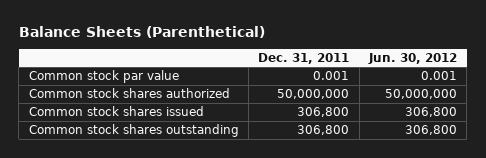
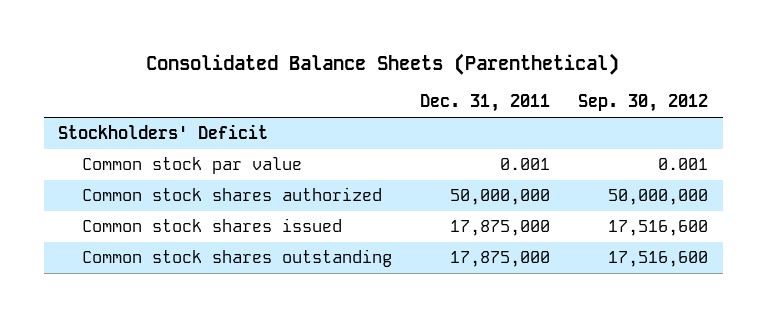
- Balance Sheets (Parenthetical)
+ Consolidated Balance Sheets (Parenthetical)
- | Dec. 31, 2011 | Jun. 30, 2012
+ | Dec. 31, 2011 | Sep. 30, 2012
+ Stockholders' Deficit
- Common stock shares issued | 306,800 | 306,800
- Common stock shares outstanding | 306,800 | 306,800
+ Common stock shares issued | 17,875,000 | 17,516,600
+ Common stock shares outstanding | 17,875,000 | 17,516,600

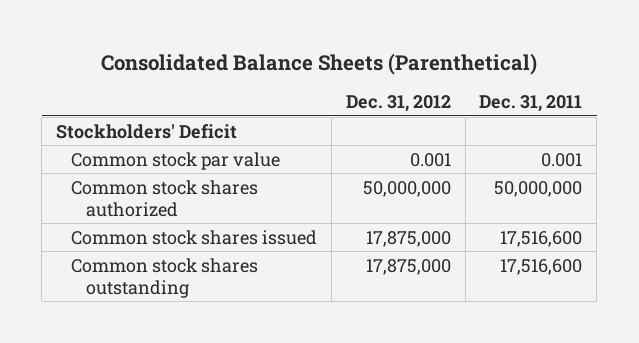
- | Dec. 31, 2011 | Sep. 30, 2012
+ | Dec. 31, 2012 | Dec. 31, 2011
- Common stock shares issued | 17,875,000 | 17,516,600
- Common stock shares outstanding | 17,875,000 | 17,516,600
+ Common stock shares issued | 17,875,000 | 17,516,600
+ Common stock shares outstanding | 17,875,000 | 17,516,600

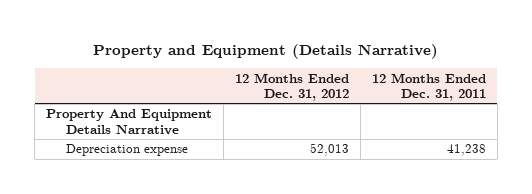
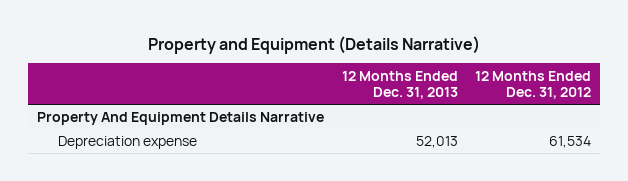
- | 12 Months Ended Dec. 31, 2012 | 12 Months Ended Dec. 31, 2011
+ | 12 Months Ended Dec. 31, 2013 | 12 Months Ended Dec. 31, 2012
- Depreciation expense | 52,013 | 41,238
+ Depreciation expense | 52,013 | 61,534

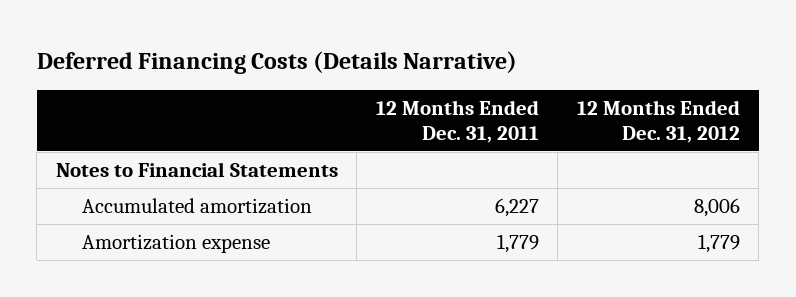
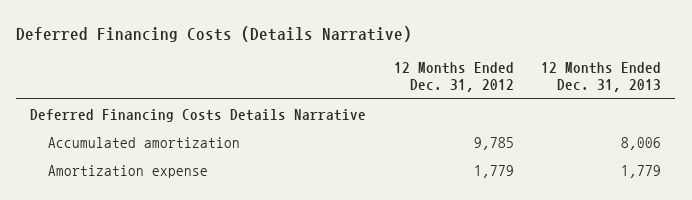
- | 12 Months Ended Dec. 31, 2011 | 12 Months Ended Dec. 31, 2012
+ | 12 Months Ended Dec. 31, 2012 | 12 Months Ended Dec. 31, 2013
- Notes to Financial Statements
- Accumulated amortization | 6,227 | 8,006
+ Deferred Financing Costs Details Narrative
+ Accumulated amortization | 9,785 | 8,006

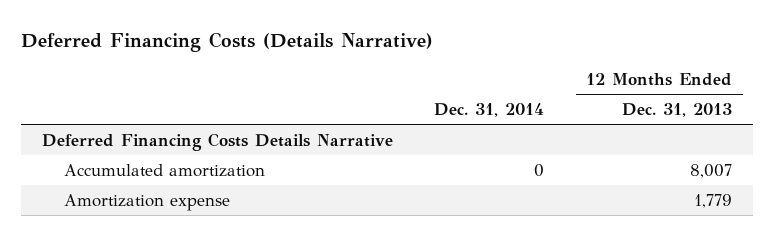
- | 12 Months Ended Dec. 31, 2012 | 12 Months Ended Dec. 31, 2013
+ | Dec. 31, 2014 | 12 Months Ended Dec. 31, 2013
- Accumulated amortization | 9,785 | 8,006
+ Accumulated amortization | 0 | 8,007

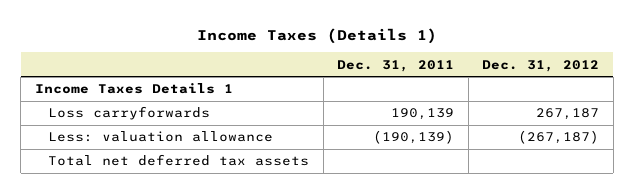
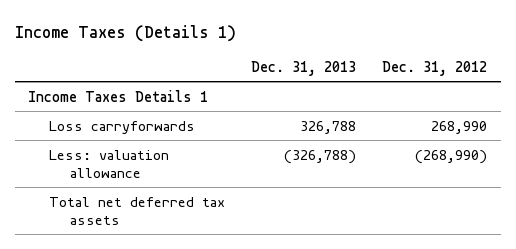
- | Dec. 31, 2011 | Dec. 31, 2012
+ | Dec. 31, 2013 | Dec. 31, 2012
- Loss carryforwards | 190,139 | 267,187
- Less: valuation allowance | (190,139) | (267,187)
+ Loss carryforwards | 326,788 | 268,990
+ Less: valuation allowance | (326,788) | (268,990)

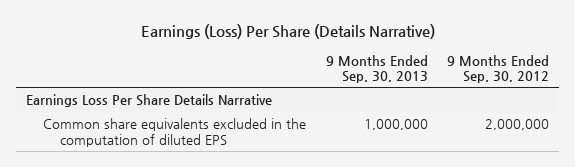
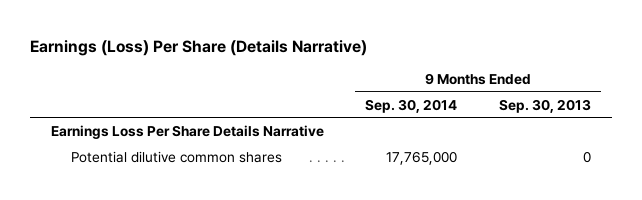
- | 9 Months Ended Sep. 30, 2013 | 9 Months Ended Sep. 30, 2012
+ | 9 Months Ended Sep. 30, 2014 | 9 Months Ended Sep. 30, 2013
- Common share equivalents excluded in the computation of diluted EPS | 1,000,000 | 2,000,000
+ Potential dilutive common shares | 17,765,000 | 0

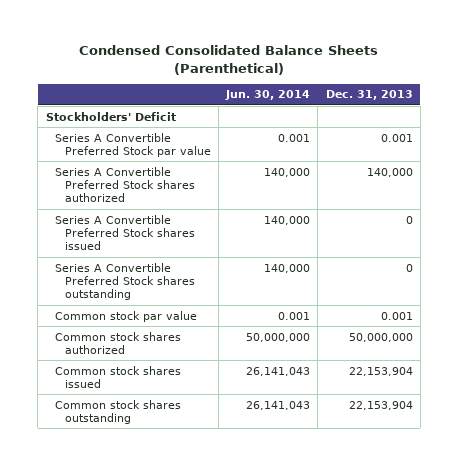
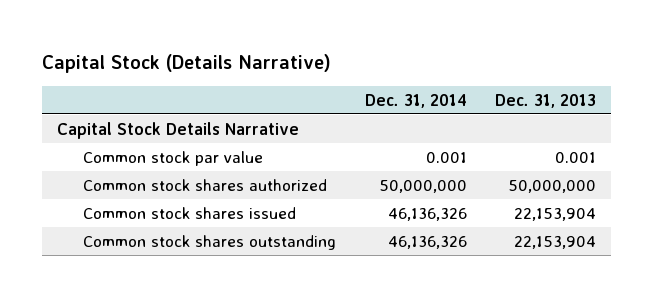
- Condensed Consolidated Balance Sheets (Parenthetical)
+ Capital Stock (Details Narrative)
- | Jun. 30, 2014 | Dec. 31, 2013
+ | Dec. 31, 2014 | Dec. 31, 2013
- Stockholders' Deficit
- Series A Convertible Preferred Stock par value | 0.001 | 0.001
- Series A Convertible Preferred Stock shares authorized | 140,000 | 140,000
- Series A Convertible Preferred Stock shares issued | 140,000 | 0
- Series A Convertible Preferred Stock shares outstanding | 140,000 | 0
+ Capital Stock Details Narrative

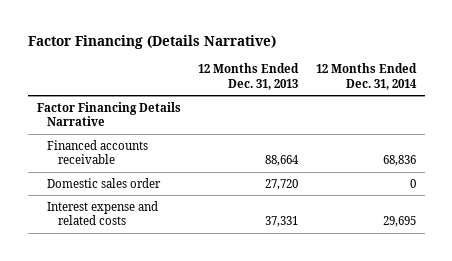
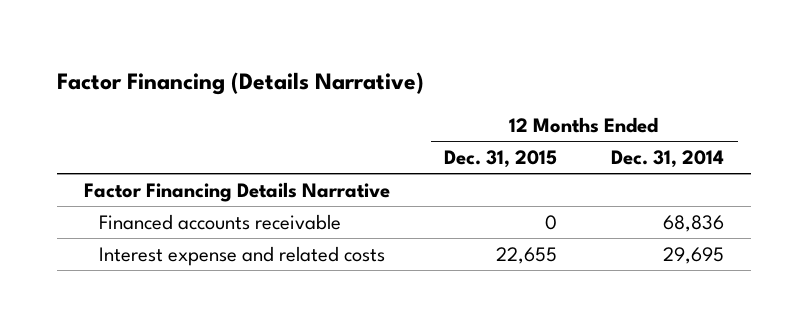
- | 12 Months Ended Dec. 31, 2013 | 12 Months Ended Dec. 31, 2014
+ | 12 Months Ended Dec. 31, 2015 | 12 Months Ended Dec. 31, 2014
- Domestic sales order | 27,720 | 0

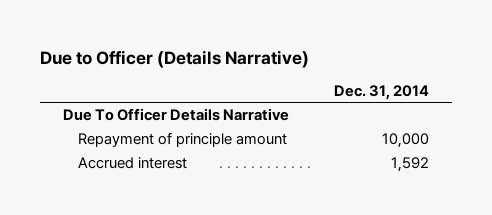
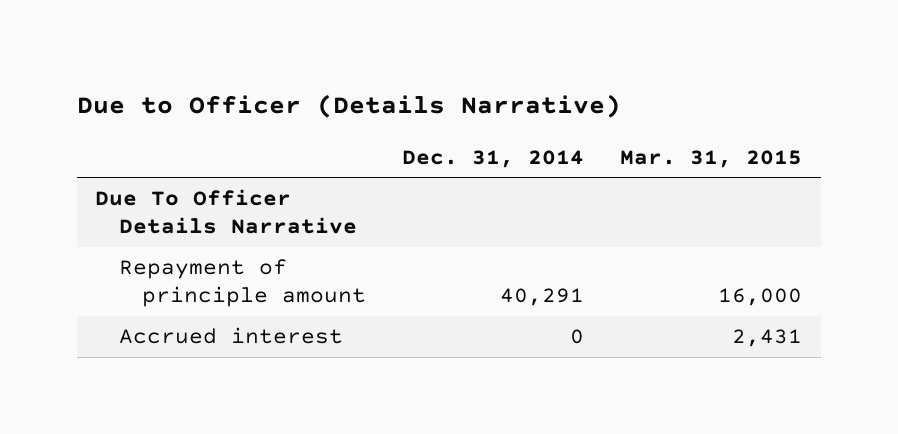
- | Dec. 31, 2014
+ | Dec. 31, 2014 | Mar. 31, 2015
- Repayment of principle amount | 10,000
- Accrued interest | 1,592
+ Repayment of principle amount | 40,291 | 16,000
+ Accrued interest | 0 | 2,431

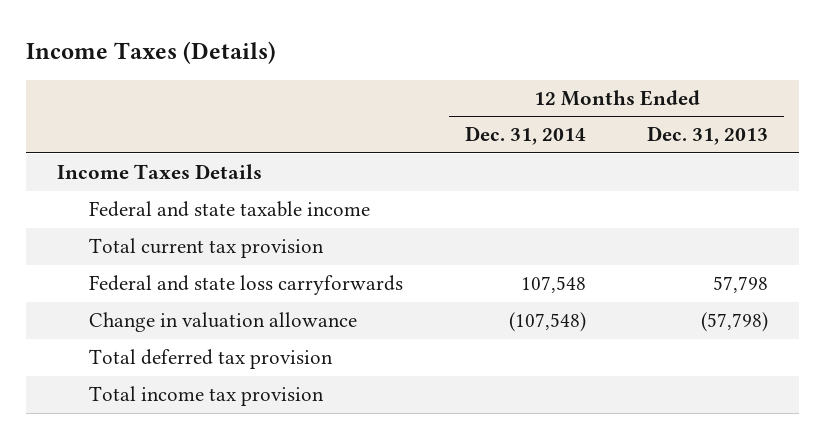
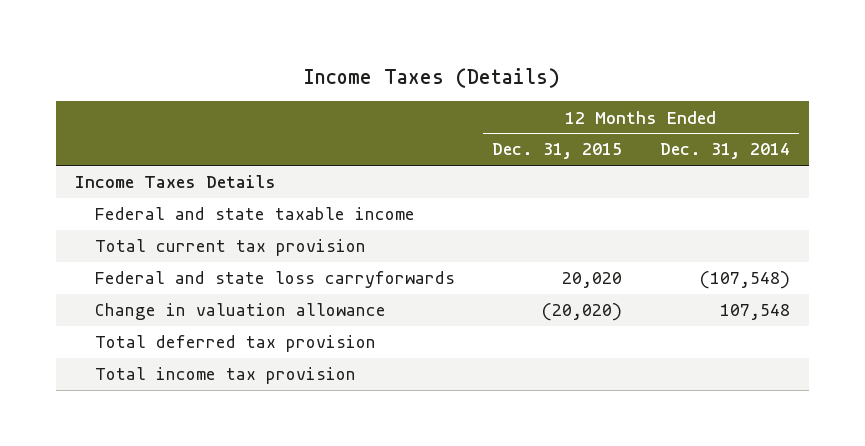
- | 12 Months Ended Dec. 31, 2014 | 12 Months Ended Dec. 31, 2013
+ | 12 Months Ended Dec. 31, 2015 | 12 Months Ended Dec. 31, 2014
- Federal and state loss carryforwards | 107,548 | 57,798
- Change in valuation allowance | (107,548) | (57,798)
+ Federal and state loss carryforwards | 20,020 | (107,548)
+ Change in valuation allowance | (20,020) | 107,548

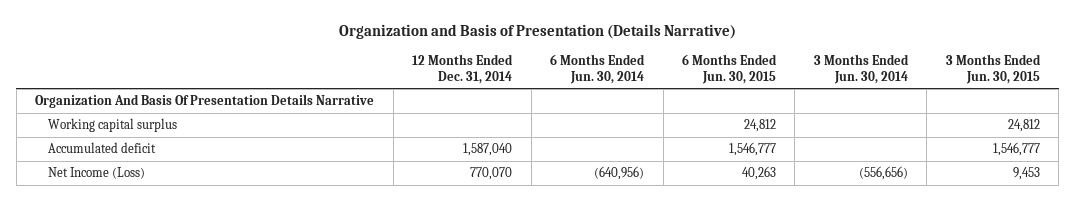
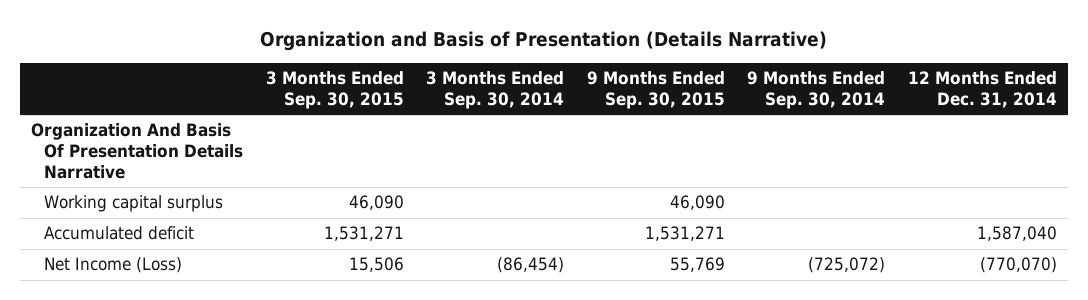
- | 12 Months Ended Dec. 31, 2014 | 6 Months Ended Jun. 30, 2014 | 6 Months Ended Jun. 30, 2015 | 3 Months Ended Jun. 30, 2014 | 3 Months Ended Jun. 30, 2015
+ | 3 Months Ended Sep. 30, 2015 | 3 Months Ended Sep. 30, 2014 | 9 Months Ended Sep. 30, 2015 | 9 Months Ended Sep. 30, 2014 | 12 Months Ended Dec. 31, 2014
- Net Income (Loss) | 770,070 | (640,956) | 40,263 | (556,656) | 9,453
+ Net Income (Loss) | 15,506 | (86,454) | 55,769 | (725,072) | (770,070)

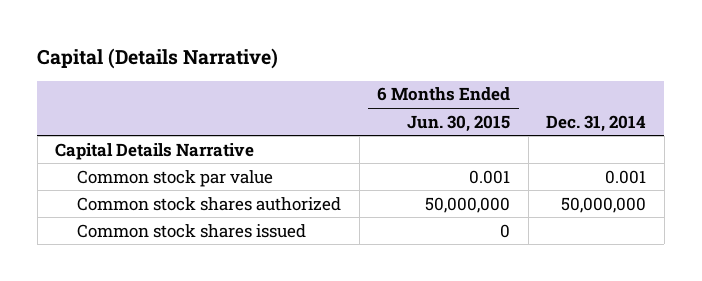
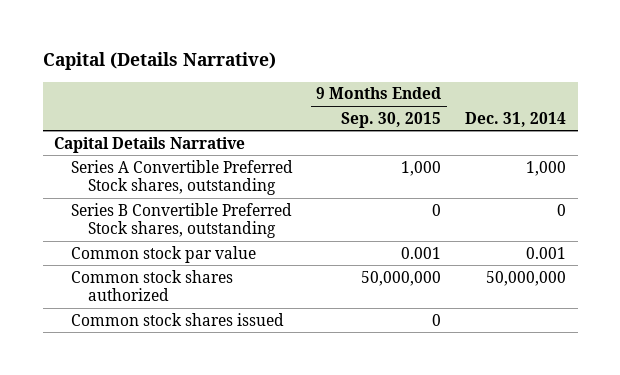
- | 6 Months Ended Jun. 30, 2015 | Dec. 31, 2014
+ | 9 Months Ended Sep. 30, 2015 | Dec. 31, 2014
+ Series A Convertible Preferred Stock shares, outstanding | 1,000 | 1,000
+ Series B Convertible Preferred Stock shares, outstanding | 0 | 0

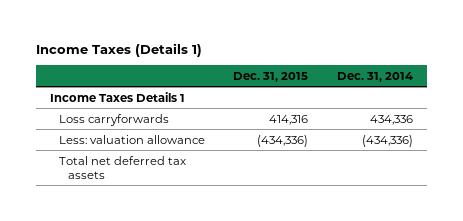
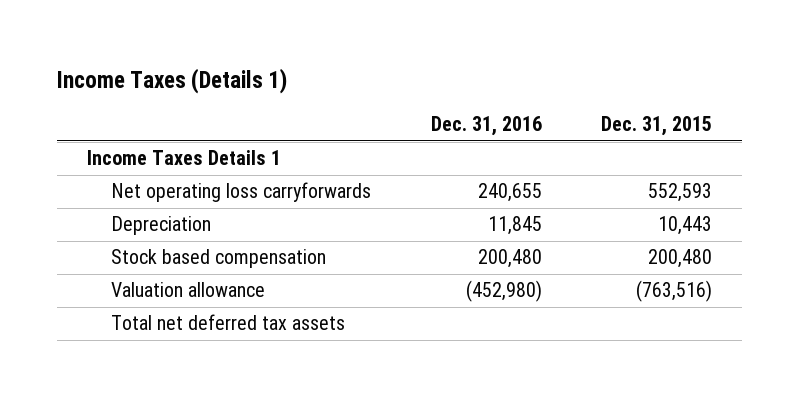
- | Dec. 31, 2015 | Dec. 31, 2014
+ | Dec. 31, 2016 | Dec. 31, 2015
- Loss carryforwards | 414,316 | 434,336
- Less: valuation allowance | (434,336) | (434,336)
+ Net operating loss carryforwards | 240,655 | 552,593
+ Depreciation | 11,845 | 10,443
+ Stock based compensation | 200,480 | 200,480
+ Valuation allowance | (452,980) | (763,516)

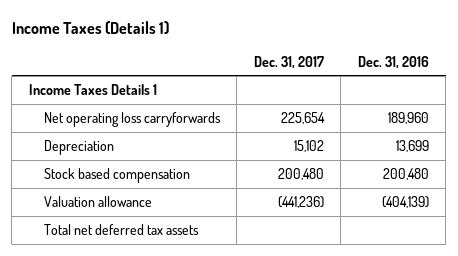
- | Dec. 31, 2016 | Dec. 31, 2015
+ | Dec. 31, 2017 | Dec. 31, 2016
- Net operating loss carryforwards | 240,655 | 552,593
- Depreciation | 11,845 | 10,443
+ Net operating loss carryforwards | 225,654 | 189,960
+ Depreciation | 15,102 | 13,699
- Valuation allowance | (452,980) | (763,516)
+ Valuation allowance | (441,236) | (404,139)

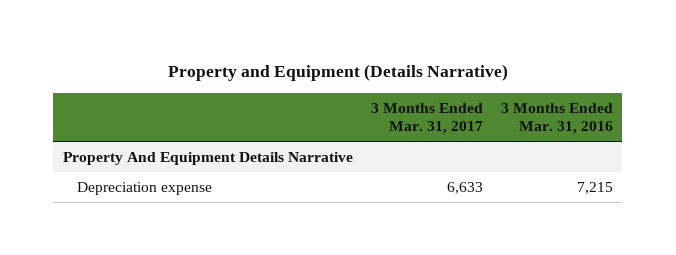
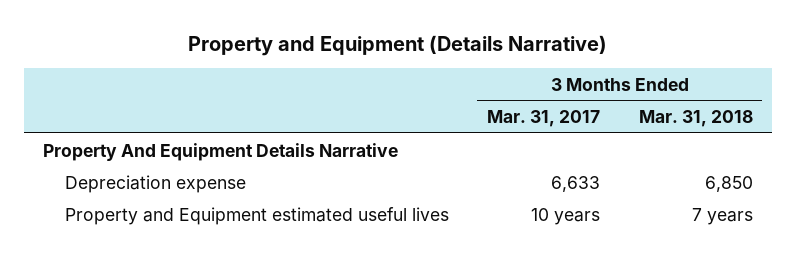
- | 3 Months Ended Mar. 31, 2017 | 3 Months Ended Mar. 31, 2016
+ | 3 Months Ended Mar. 31, 2017 | 3 Months Ended Mar. 31, 2018
+ Property and Equipment estimated useful lives | 10 years | 7 years

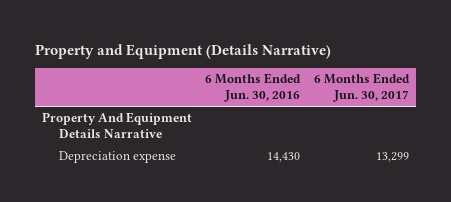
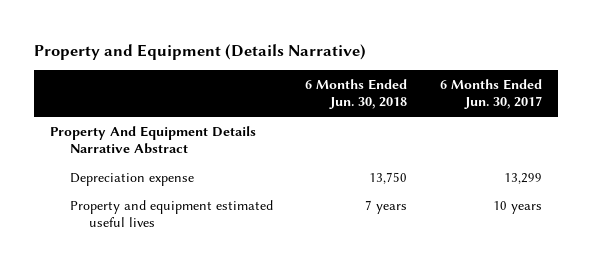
- | 6 Months Ended Jun. 30, 2016 | 6 Months Ended Jun. 30, 2017
+ | 6 Months Ended Jun. 30, 2018 | 6 Months Ended Jun. 30, 2017
- Property And Equipment Details Narrative
+ Property And Equipment Details Narrative Abstract
+ Property and equipment estimated useful lives | 7 years | 10 years

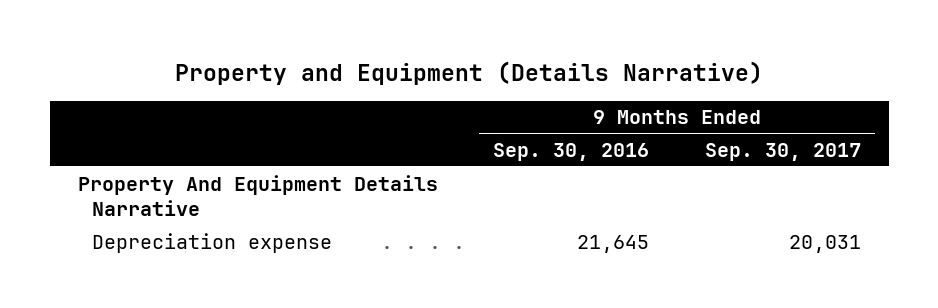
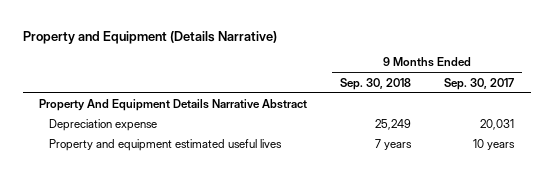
- | 9 Months Ended Sep. 30, 2016 | 9 Months Ended Sep. 30, 2017
+ | 9 Months Ended Sep. 30, 2018 | 9 Months Ended Sep. 30, 2017
- Property And Equipment Details Narrative
+ Property And Equipment Details Narrative Abstract
+ Property and equipment estimated useful lives | 7 years | 10 years

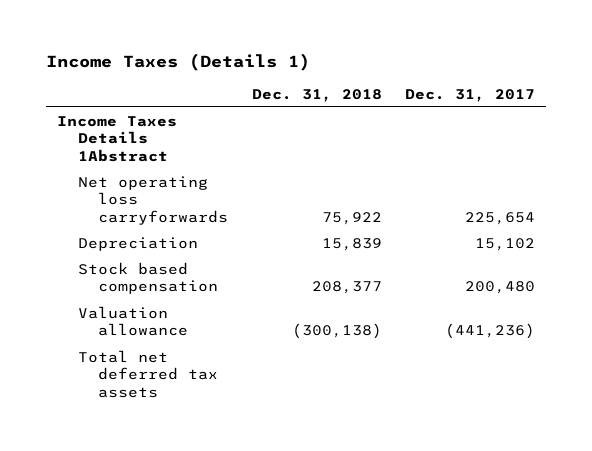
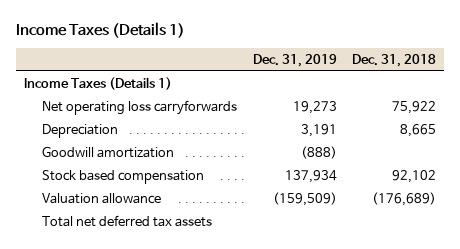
- | Dec. 31, 2018 | Dec. 31, 2017
+ | Dec. 31, 2019 | Dec. 31, 2018
- Income Taxes Details 1Abstract
+ Income Taxes (Details 1)
- Depreciation | 15,839 | 15,102
- Stock based compensation | 208,377 | 200,480
- Valuation allowance | (300,138) | (441,236)
+ Depreciation | 3,191 | 8,665
+ Goodwill amortization | (888) |
+ Stock based compensation | 137,934 | 92,102
+ Valuation allowance | (159,509) | (176,689)

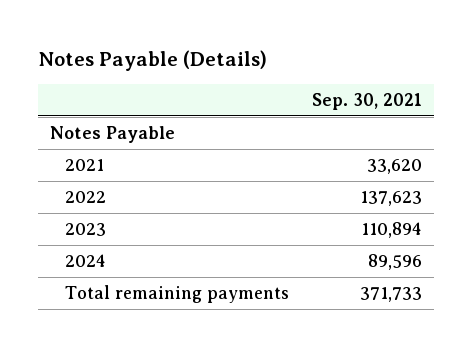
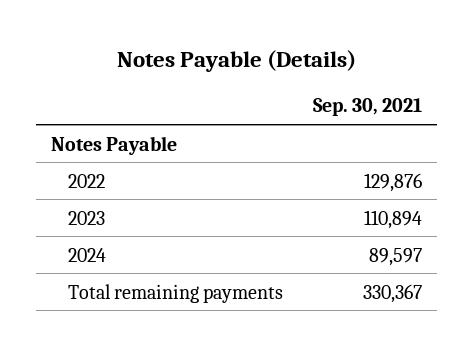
- 2021 | 33,620
- 2022 | 137,623
+ 2022 | 129,876
- 2024 | 89,596
- Total remaining payments | 371,733
+ 2024 | 89,597
+ Total remaining payments | 330,367

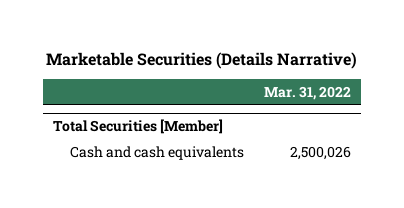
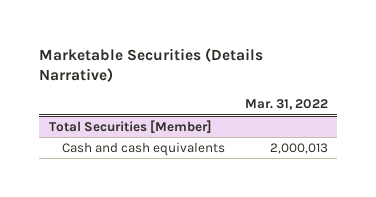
@ Total Securities [Member]
- Cash and cash equivalents | 2,500,026
+ Cash and cash equivalents | 2,000,013

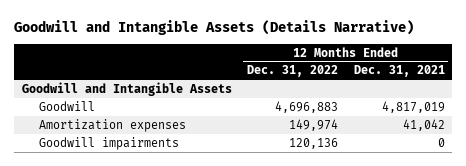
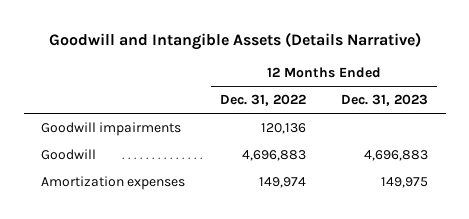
- | 12 Months Ended Dec. 31, 2022 | 12 Months Ended Dec. 31, 2021
+ | 12 Months Ended Dec. 31, 2022 | 12 Months Ended Dec. 31, 2023
- Goodwill and Intangible Assets
moved up: Goodwill impairments | 120,136 |

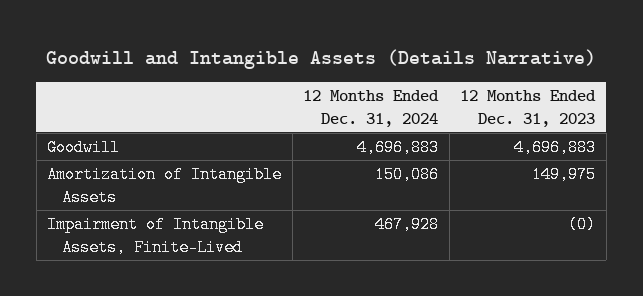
- | 12 Months Ended Dec. 31, 2022 | 12 Months Ended Dec. 31, 2023
+ | 12 Months Ended Dec. 31, 2024 | 12 Months Ended Dec. 31, 2023
- Goodwill impairments | 120,136 |
- Amortization expenses | 149,974 | 149,975
+ Amortization of Intangible Assets | 150,086 | 149,975
+ Impairment of Intangible Assets, Finite-Lived | 467,928 | (0)

